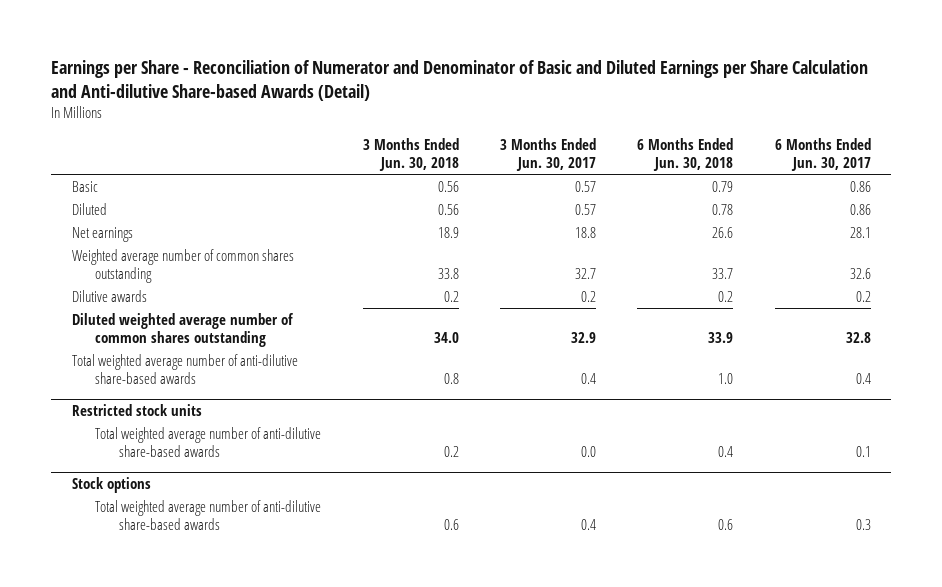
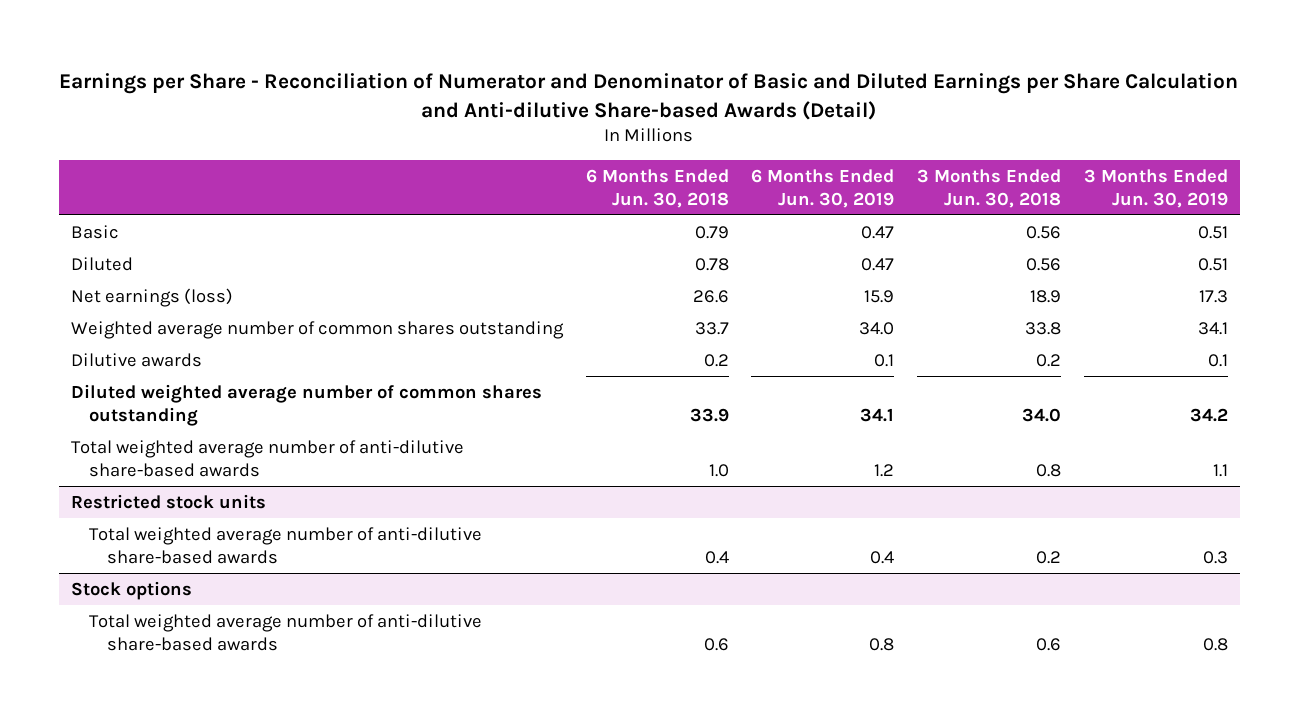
- | 3 Months Ended Jun. 30, 2018 | 3 Months Ended Jun. 30, 2017 | 6 Months Ended Jun. 30, 2018 | 6 Months Ended Jun. 30, 2017
+ | 6 Months Ended Jun. 30, 2018 | 6 Months Ended Jun. 30, 2019 | 3 Months Ended Jun. 30, 2018 | 3 Months Ended Jun. 30, 2019
- Net earnings | 18.9 | 18.8 | 26.6 | 28.1
+ Net earnings (loss) | 26.6 | 15.9 | 18.9 | 17.3

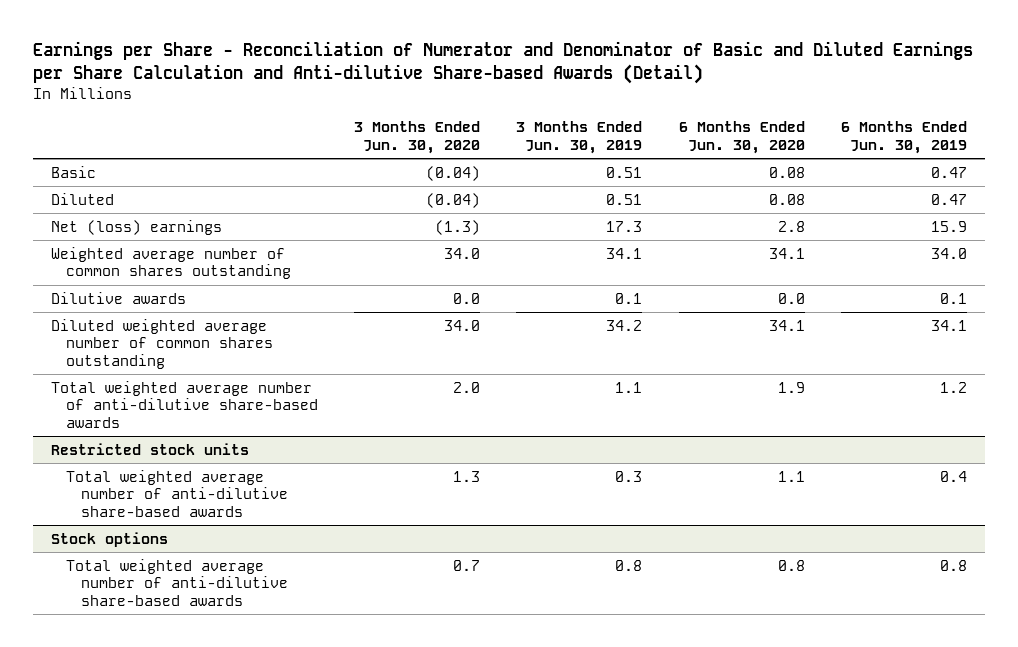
- | 6 Months Ended Jun. 30, 2018 | 6 Months Ended Jun. 30, 2019 | 3 Months Ended Jun. 30, 2018 | 3 Months Ended Jun. 30, 2019
+ | 3 Months Ended Jun. 30, 2020 | 3 Months Ended Jun. 30, 2019 | 6 Months Ended Jun. 30, 2020 | 6 Months Ended Jun. 30, 2019
- Net earnings (loss) | 26.6 | 15.9 | 18.9 | 17.3
+ Net (loss) earnings | (1.3) | 17.3 | 2.8 | 15.9

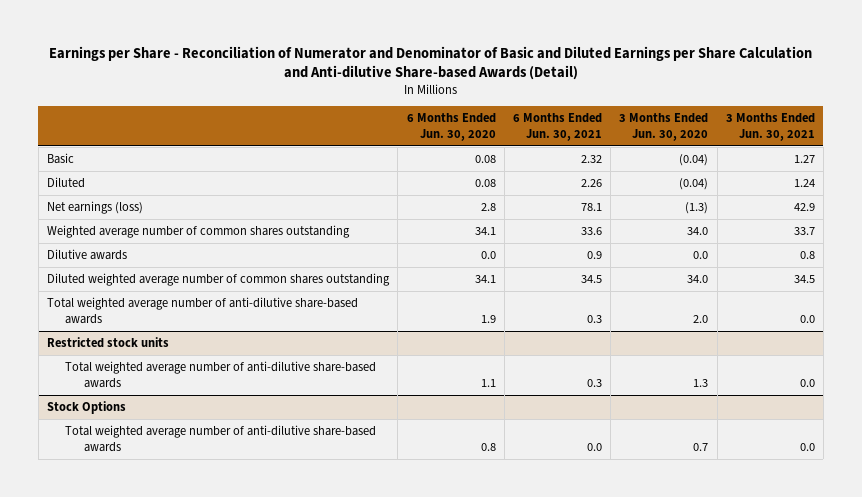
- | 3 Months Ended Jun. 30, 2020 | 3 Months Ended Jun. 30, 2019 | 6 Months Ended Jun. 30, 2020 | 6 Months Ended Jun. 30, 2019
+ | 6 Months Ended Jun. 30, 2020 | 6 Months Ended Jun. 30, 2021 | 3 Months Ended Jun. 30, 2020 | 3 Months Ended Jun. 30, 2021
- Net (loss) earnings | (1.3) | 17.3 | 2.8 | 15.9
+ Net earnings (loss) | 2.8 | 78.1 | (1.3) | 42.9
- Stock options
+ Stock Options

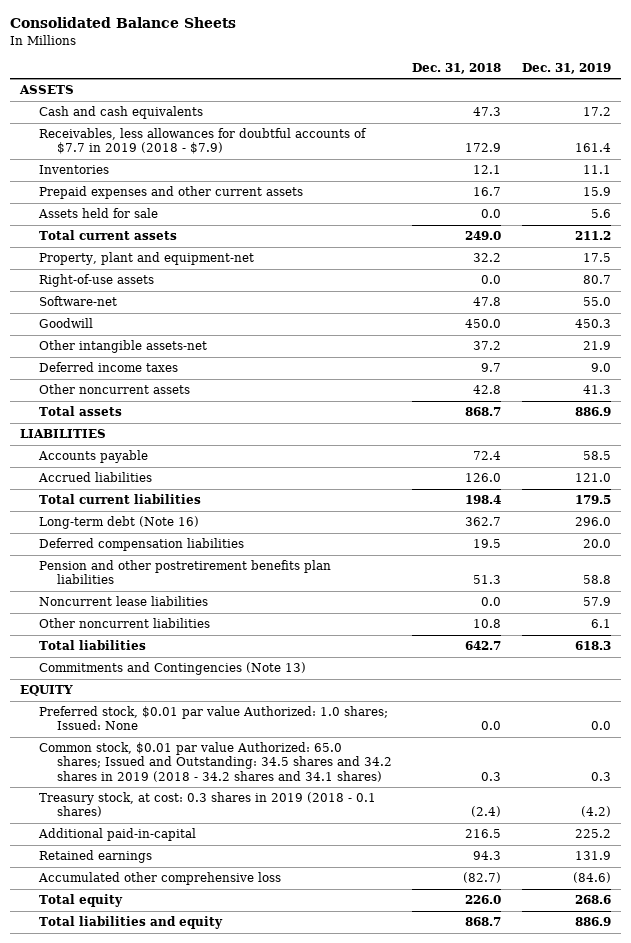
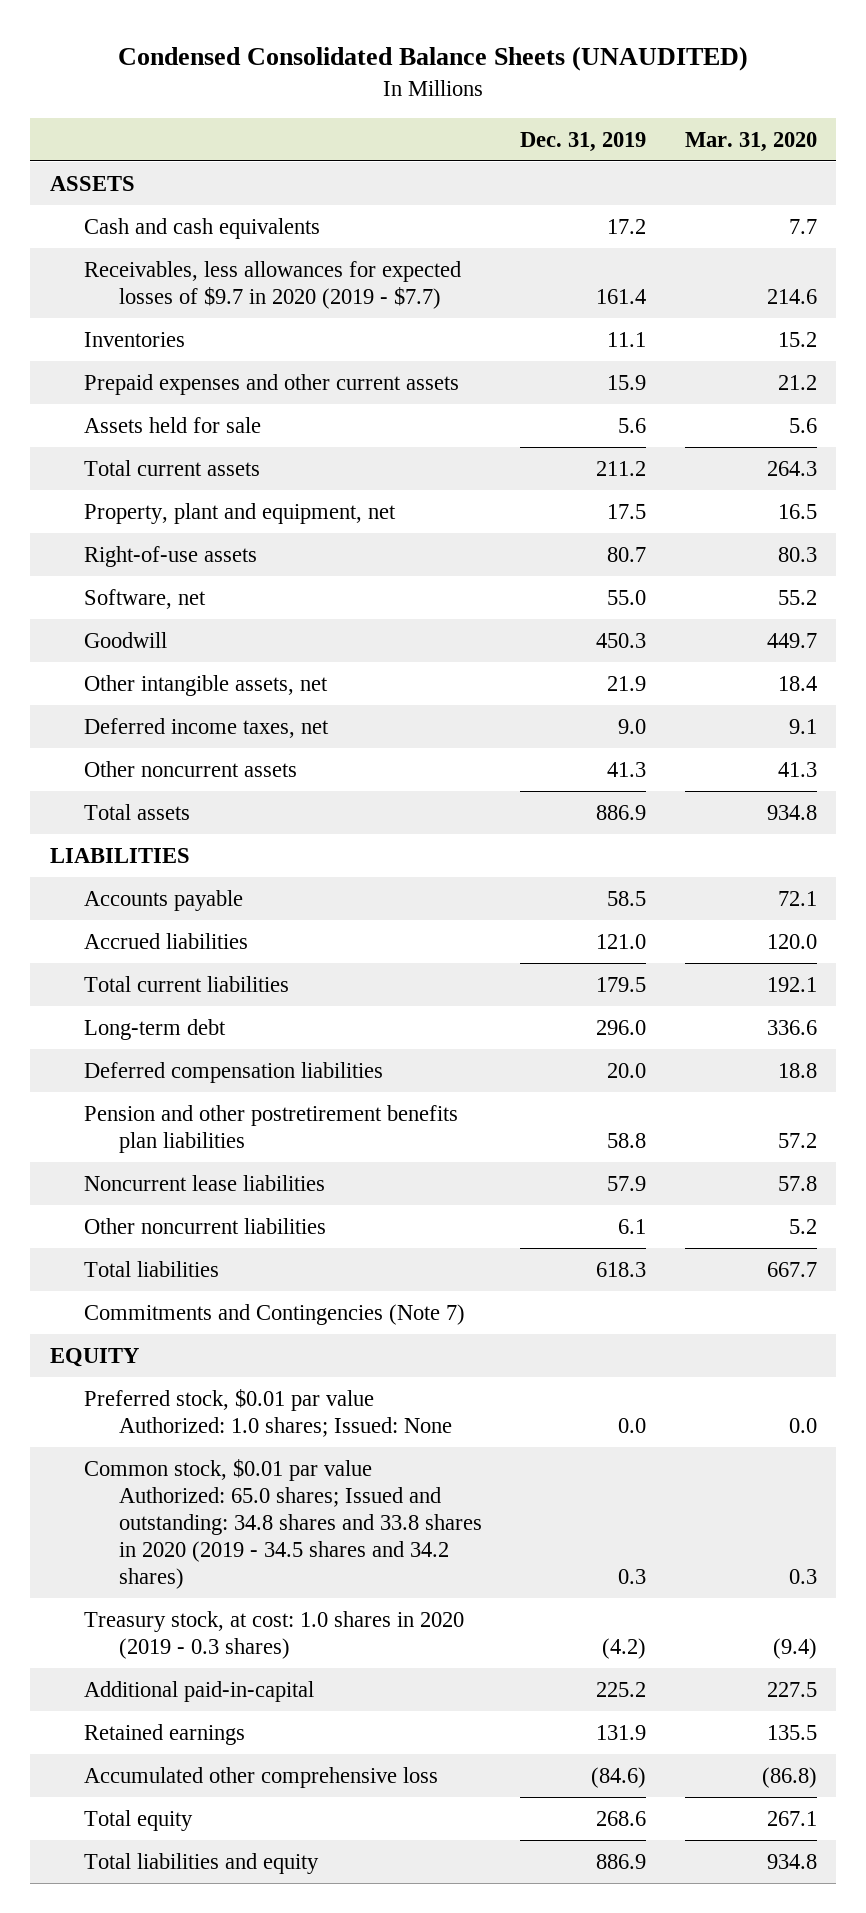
- Consolidated Balance Sheets
+ Condensed Consolidated Balance Sheets (UNAUDITED)
- | Dec. 31, 2018 | Dec. 31, 2019
+ | Dec. 31, 2019 | Mar. 31, 2020
- Receivables, less allowances for doubtful accounts of $7.7 in 2019 (2018 - $7.9) | 172.9 | 161.4
+ Receivables, less allowances for expected losses of $9.7 in 2020 (2019 - $7.7) | 161.4 | 214.6
- Property, plant and equipment-net | 32.2 | 17.5
+ Property, plant and equipment, net | 17.5 | 16.5
- Software-net | 47.8 | 55.0
+ Software, net | 55.0 | 55.2
- Other intangible assets-net | 37.2 | 21.9
- Deferred income taxes | 9.7 | 9.0
+ Other intangible assets, net | 21.9 | 18.4
+ Deferred income taxes, net | 9.0 | 9.1
- Long-term debt (Note 16) | 362.7 | 296.0
+ Long-term debt | 296.0 | 336.6
- Commitments and Contingencies (Note 13)
+ Commitments and Contingencies (Note 7)
- Common stock, $0.01 par value Authorized: 65.0 shares; Issued and Outstanding: 34.5 shares and 34.2 shares in 2019 (2018 - 34.2 shares and 34.1 shares) | 0.3 | 0.3
- Treasury stock, at cost: 0.3 shares in 2019 (2018 - 0.1 shares) | (2.4) | (4.2)
+ Common stock, $0.01 par value Authorized: 65.0 shares; Issued and outstanding: 34.8 shares and 33.8 shares in 2020 (2019 - 34.5 shares and 34.2 shares) | 0.3 | 0.3
+ Treasury stock, at cost: 1.0 shares in 2020 (2019 - 0.3 shares) | (4.2) | (9.4)

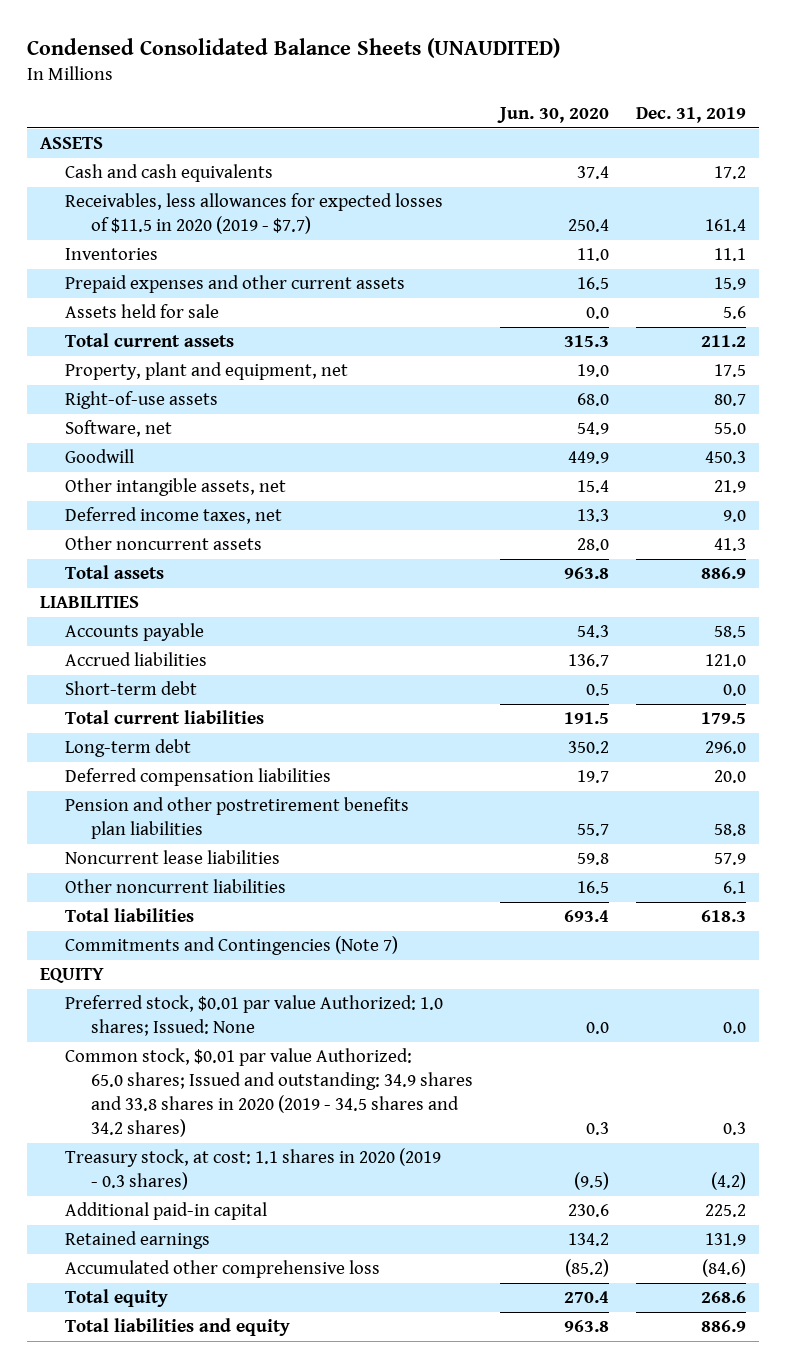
- | Dec. 31, 2019 | Mar. 31, 2020
+ | Jun. 30, 2020 | Dec. 31, 2019
- Receivables, less allowances for expected losses of $9.7 in 2020 (2019 - $7.7) | 161.4 | 214.6
+ Receivables, less allowances for expected losses of $11.5 in 2020 (2019 - $7.7) | 250.4 | 161.4
+ Short-term debt | 0.5 | 0.0
- Common stock, $0.01 par value Authorized: 65.0 shares; Issued and outstanding: 34.8 shares and 33.8 shares in 2020 (2019 - 34.5 shares and 34.2 shares) | 0.3 | 0.3
- Treasury stock, at cost: 1.0 shares in 2020 (2019 - 0.3 shares) | (4.2) | (9.4)
- Additional paid-in-capital | 225.2 | 227.5
+ Common stock, $0.01 par value Authorized: 65.0 shares; Issued and outstanding: 34.9 shares and 33.8 shares in 2020 (2019 - 34.5 shares and 34.2 shares) | 0.3 | 0.3
+ Treasury stock, at cost: 1.1 shares in 2020 (2019 - 0.3 shares) | (9.5) | (4.2)
+ Additional paid-in capital | 230.6 | 225.2

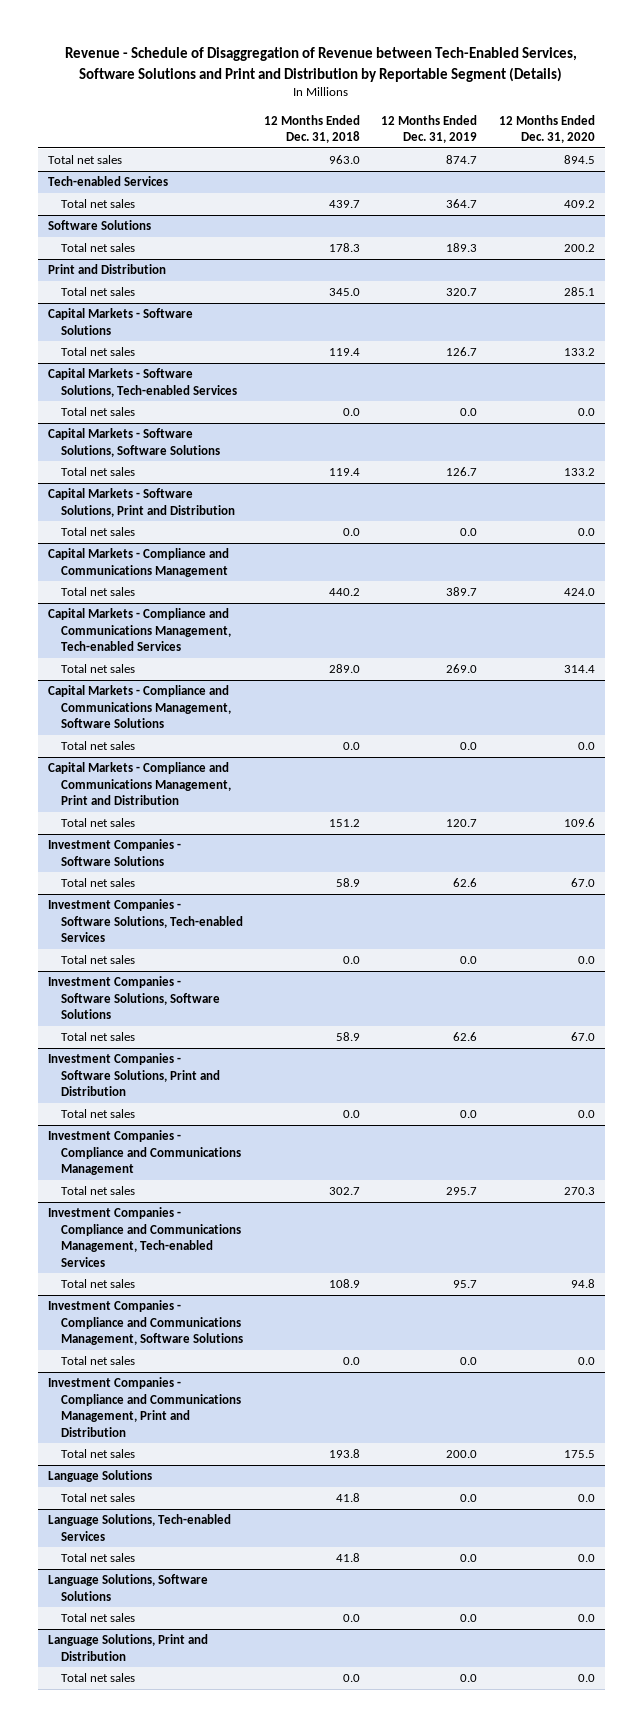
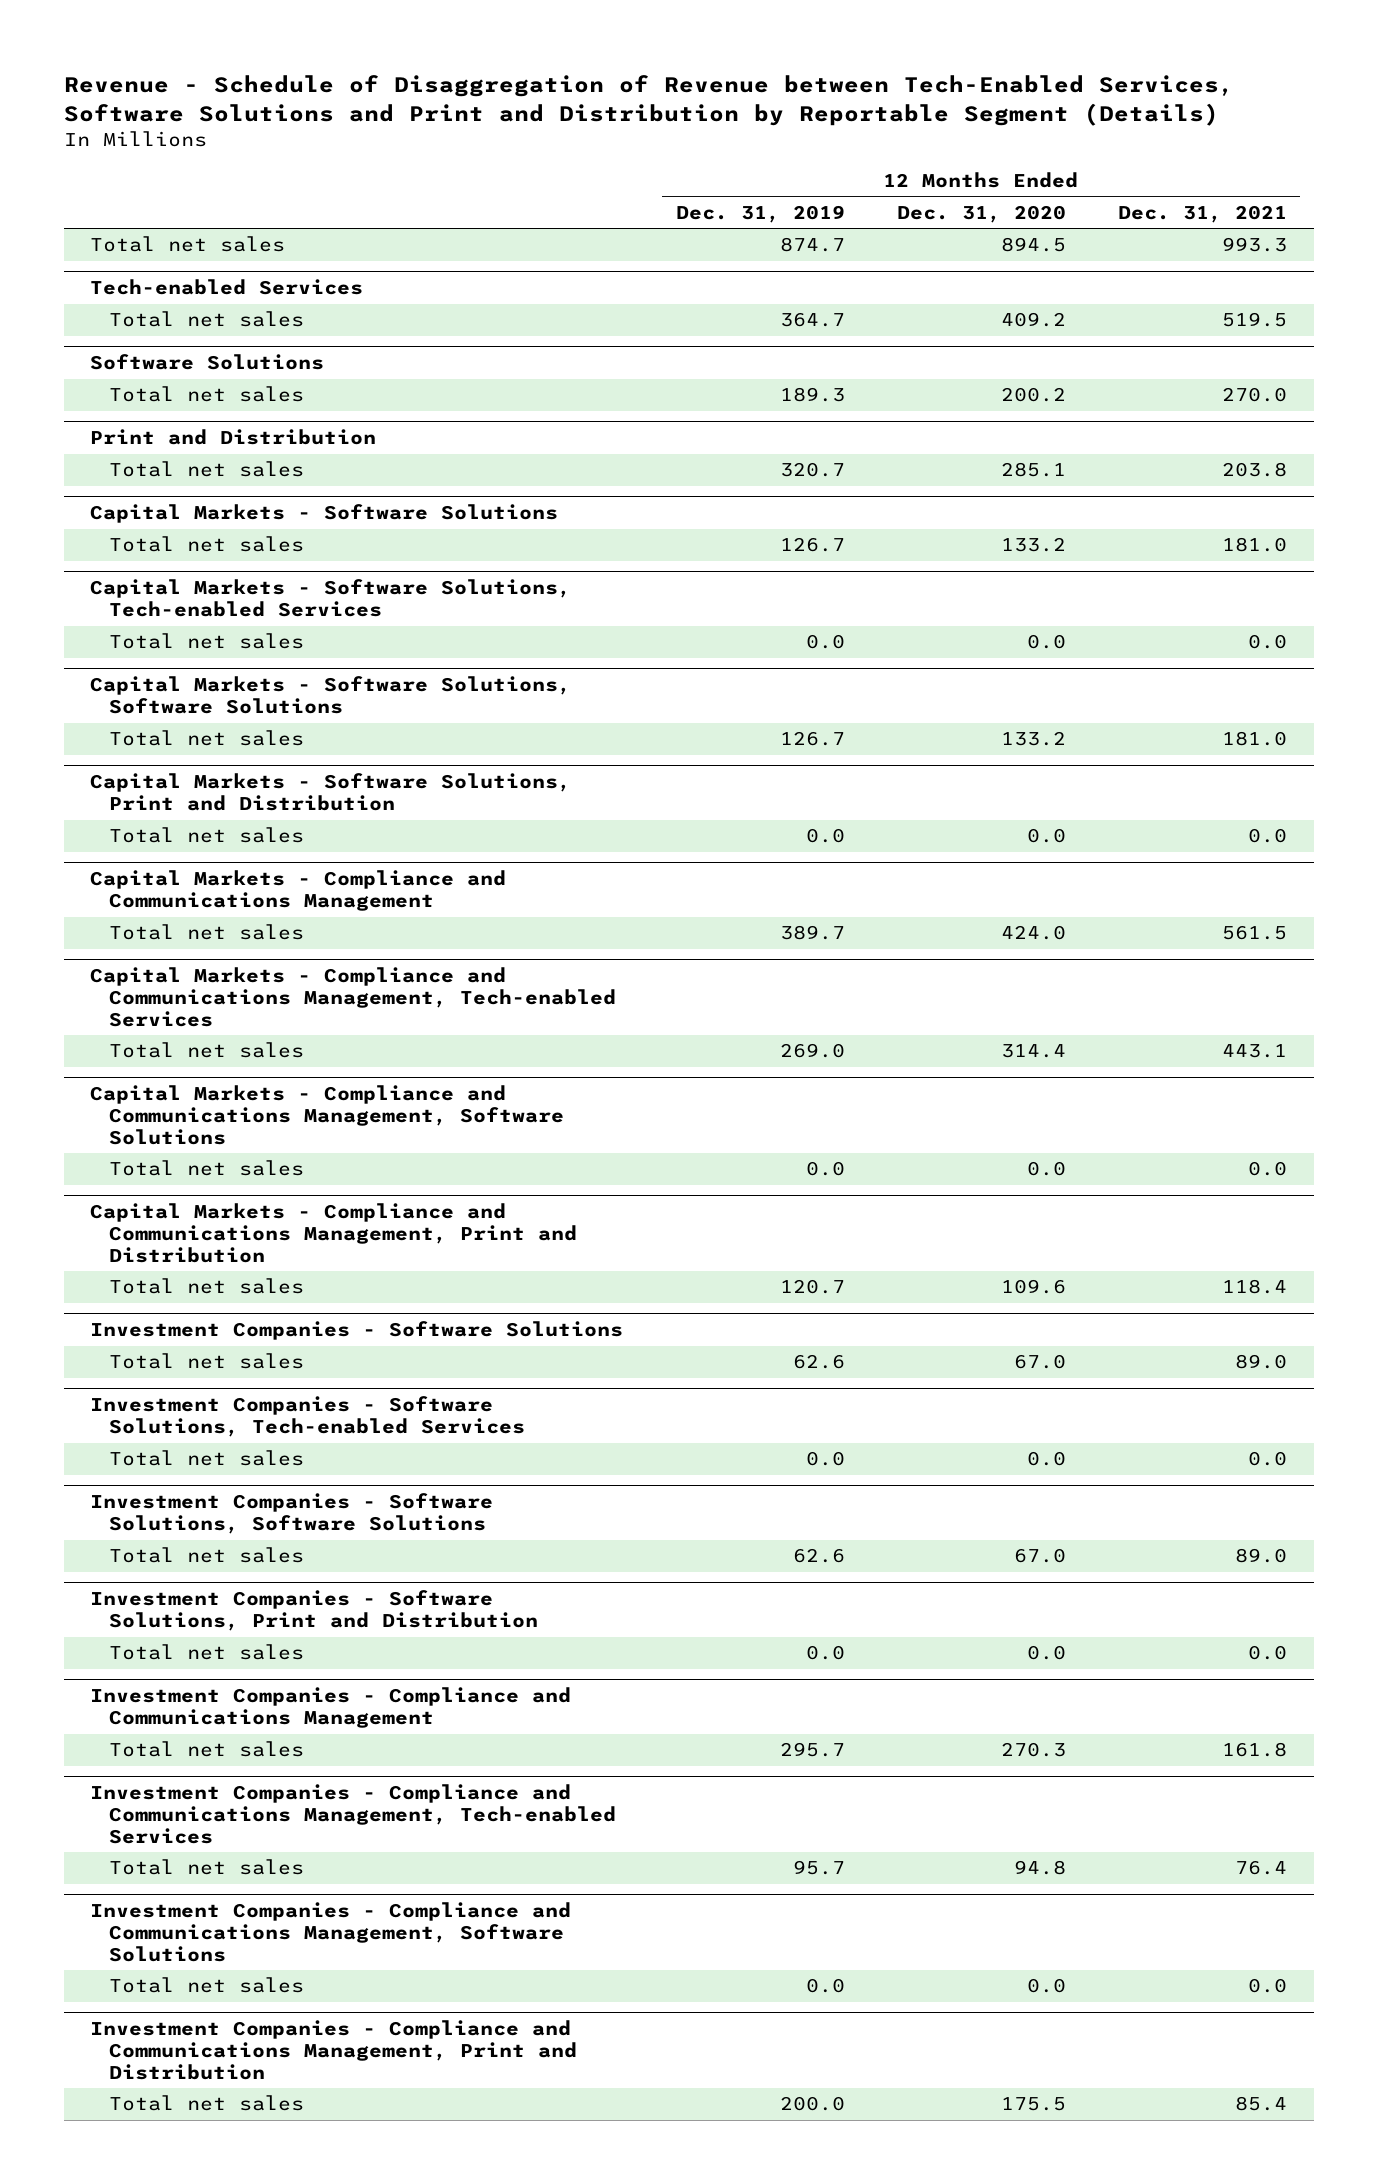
- | 12 Months Ended Dec. 31, 2018 | 12 Months Ended Dec. 31, 2019 | 12 Months Ended Dec. 31, 2020
+ | 12 Months Ended Dec. 31, 2019 | 12 Months Ended Dec. 31, 2020 | 12 Months Ended Dec. 31, 2021
- Language Solutions
- Total net sales | 41.8 | 0.0 | 0.0
- Language Solutions, Tech-enabled Services
- Total net sales | 41.8 | 0.0 | 0.0
- Language Solutions, Software Solutions
- Total net sales | 0.0 | 0.0 | 0.0
- Language Solutions, Print and Distribution
- Total net sales | 0.0 | 0.0 | 0.0

